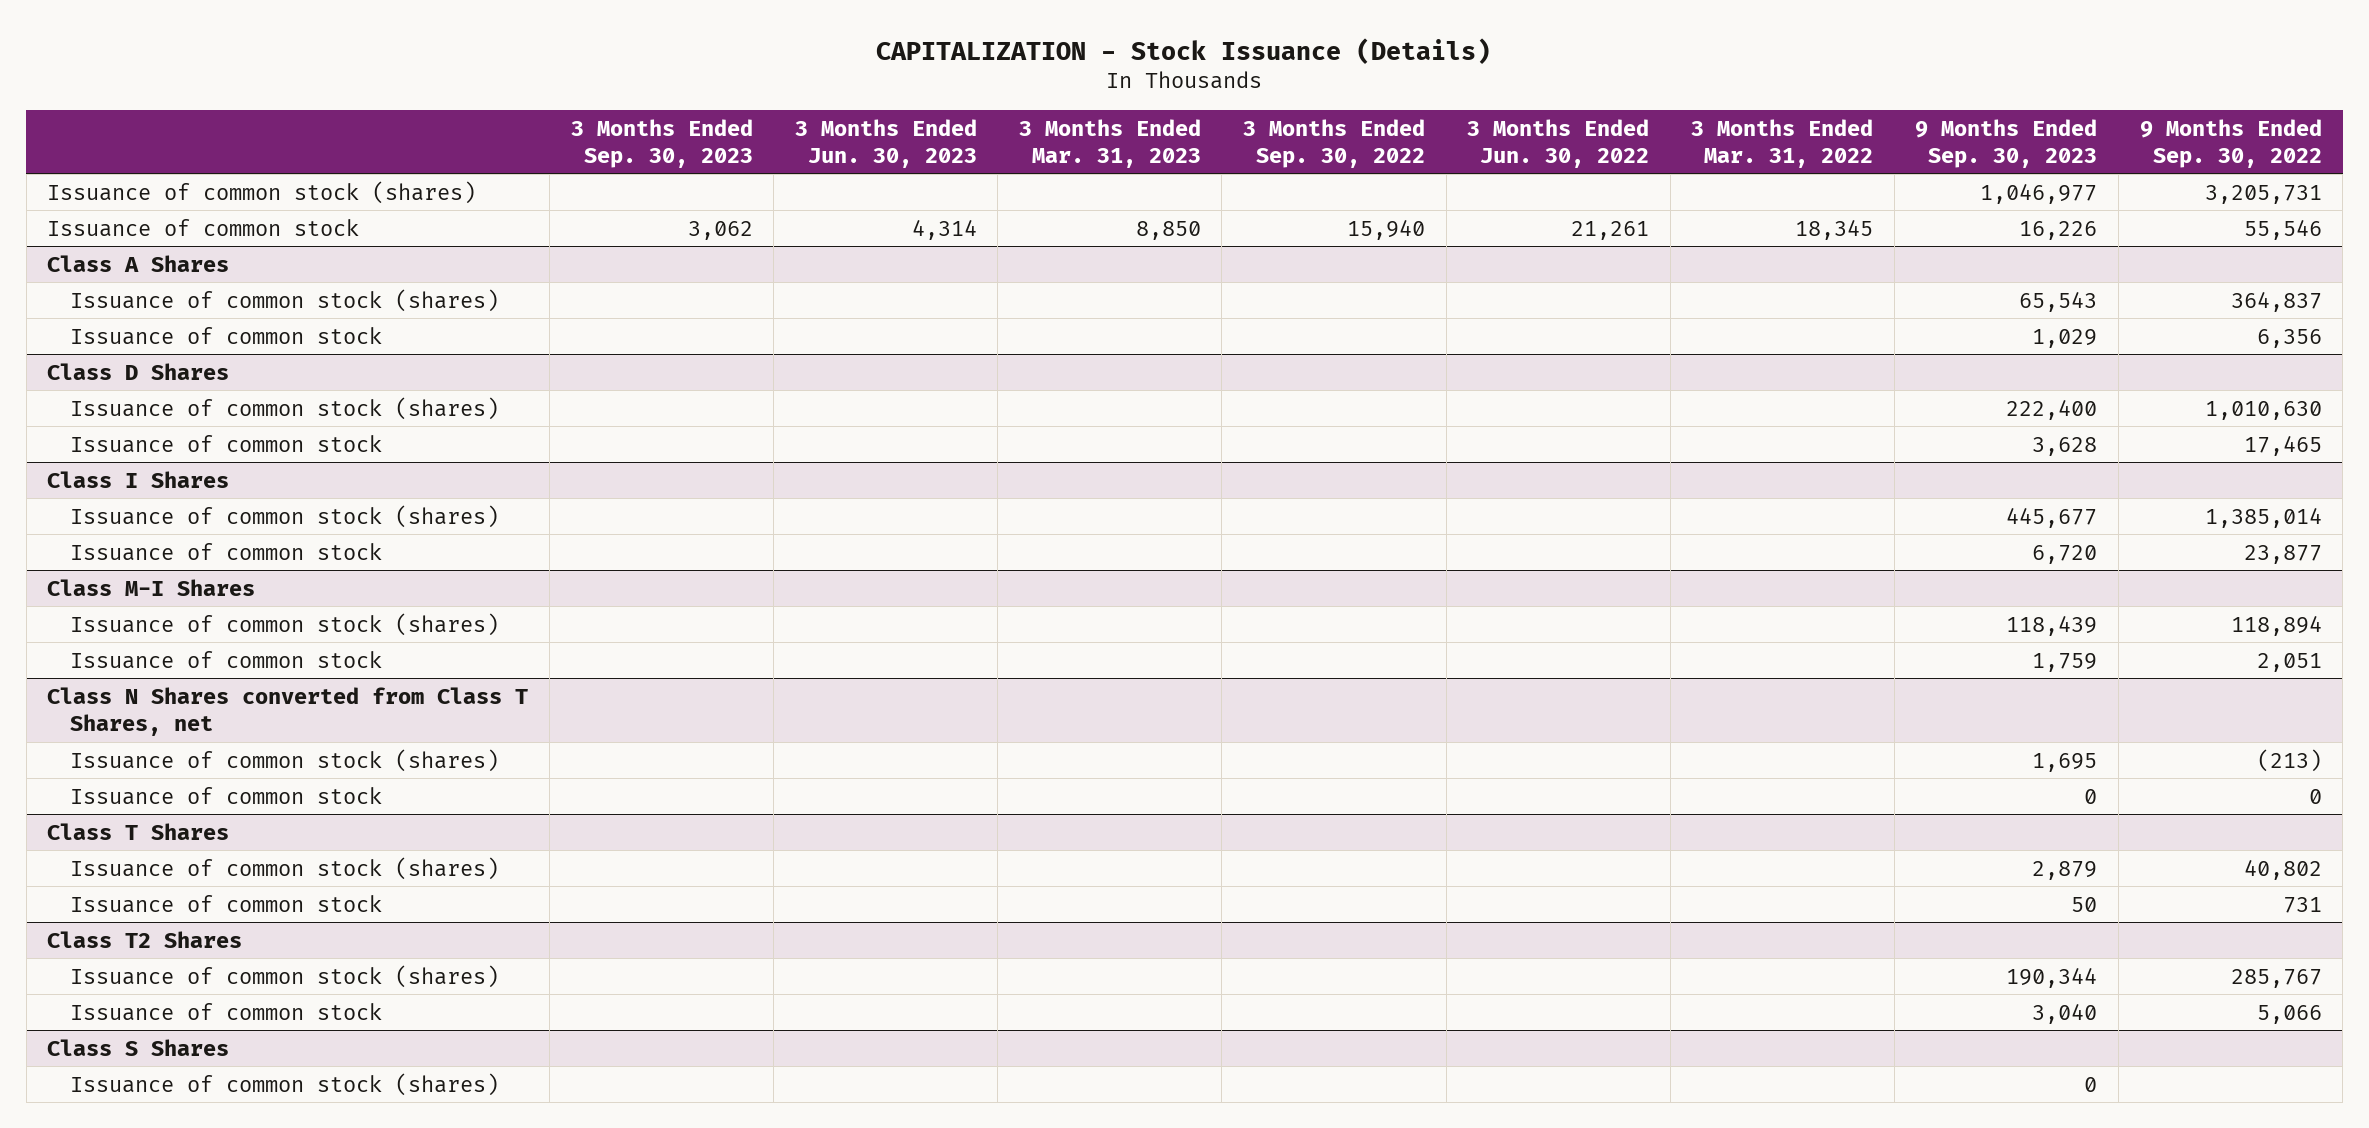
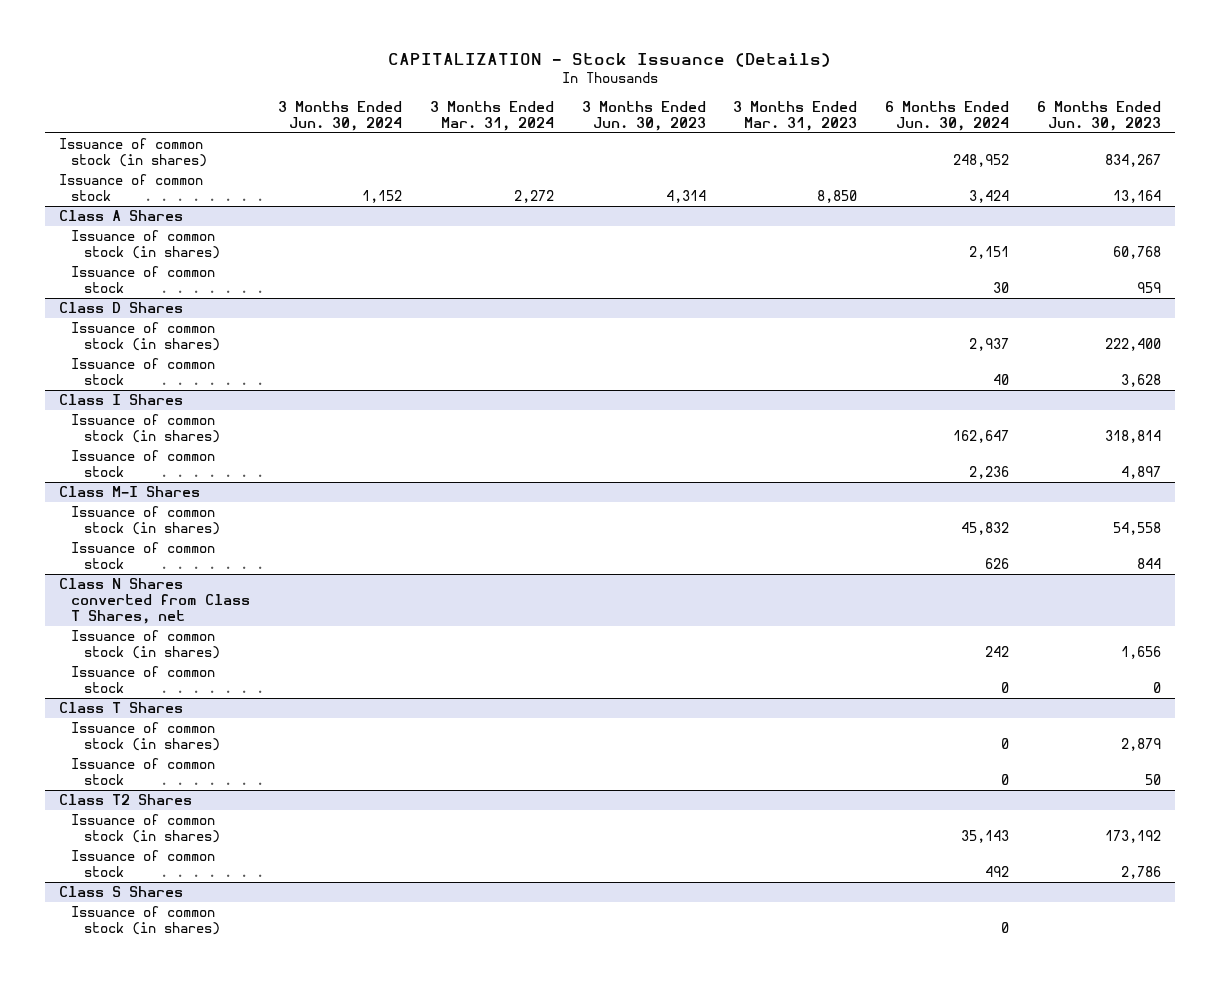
- | 3 Months Ended Sep. 30, 2023 | 3 Months Ended Jun. 30, 2023 | 3 Months Ended Mar. 31, 2023 | 3 Months Ended Sep. 30, 2022 | 3 Months Ended Jun. 30, 2022 | 3 Months Ended Mar. 31, 2022 | 9 Months Ended Sep. 30, 2023 | 9 Months Ended Sep. 30, 2022
+ | 3 Months Ended Jun. 30, 2024 | 3 Months Ended Mar. 31, 2024 | 3 Months Ended Jun. 30, 2023 | 3 Months Ended Mar. 31, 2023 | 6 Months Ended Jun. 30, 2024 | 6 Months Ended Jun. 30, 2023
- Issuance of common stock (shares) | | | | | | | 1,046,977 | 3,205,731
+ Issuance of common stock (in shares) | | | | | 248,952 | 834,267
@ Class A Shares
- Issuance of common stock (shares) | | | | | | | 65,543 | 364,837
+ Issuance of common stock (in shares) | | | | | 2,151 | 60,768
@ Class D Shares
- Issuance of common stock (shares) | | | | | | | 222,400 | 1,010,630
+ Issuance of common stock (in shares) | | | | | 2,937 | 222,400
@ Class I Shares
- Issuance of common stock (shares) | | | | | | | 445,677 | 1,385,014
+ Issuance of common stock (in shares) | | | | | 162,647 | 318,814
@ Class M-I Shares
- Issuance of common stock (shares) | | | | | | | 118,439 | 118,894
+ Issuance of common stock (in shares) | | | | | 45,832 | 54,558
@ Class N Shares converted from Class T Shares, net
- Issuance of common stock (shares) | | | | | | | 1,695 | (213)
+ Issuance of common stock (in shares) | | | | | 242 | 1,656
@ Class T Shares
- Issuance of common stock (shares) | | | | | | | 2,879 | 40,802
+ Issuance of common stock (in shares) | | | | | 0 | 2,879
@ Class T2 Shares
- Issuance of common stock (shares) | | | | | | | 190,344 | 285,767
+ Issuance of common stock (in shares) | | | | | 35,143 | 173,192
@ Class S Shares
- Issuance of common stock (shares) | | | | | | | 0 |
+ Issuance of common stock (in shares) | | | | | 0 |

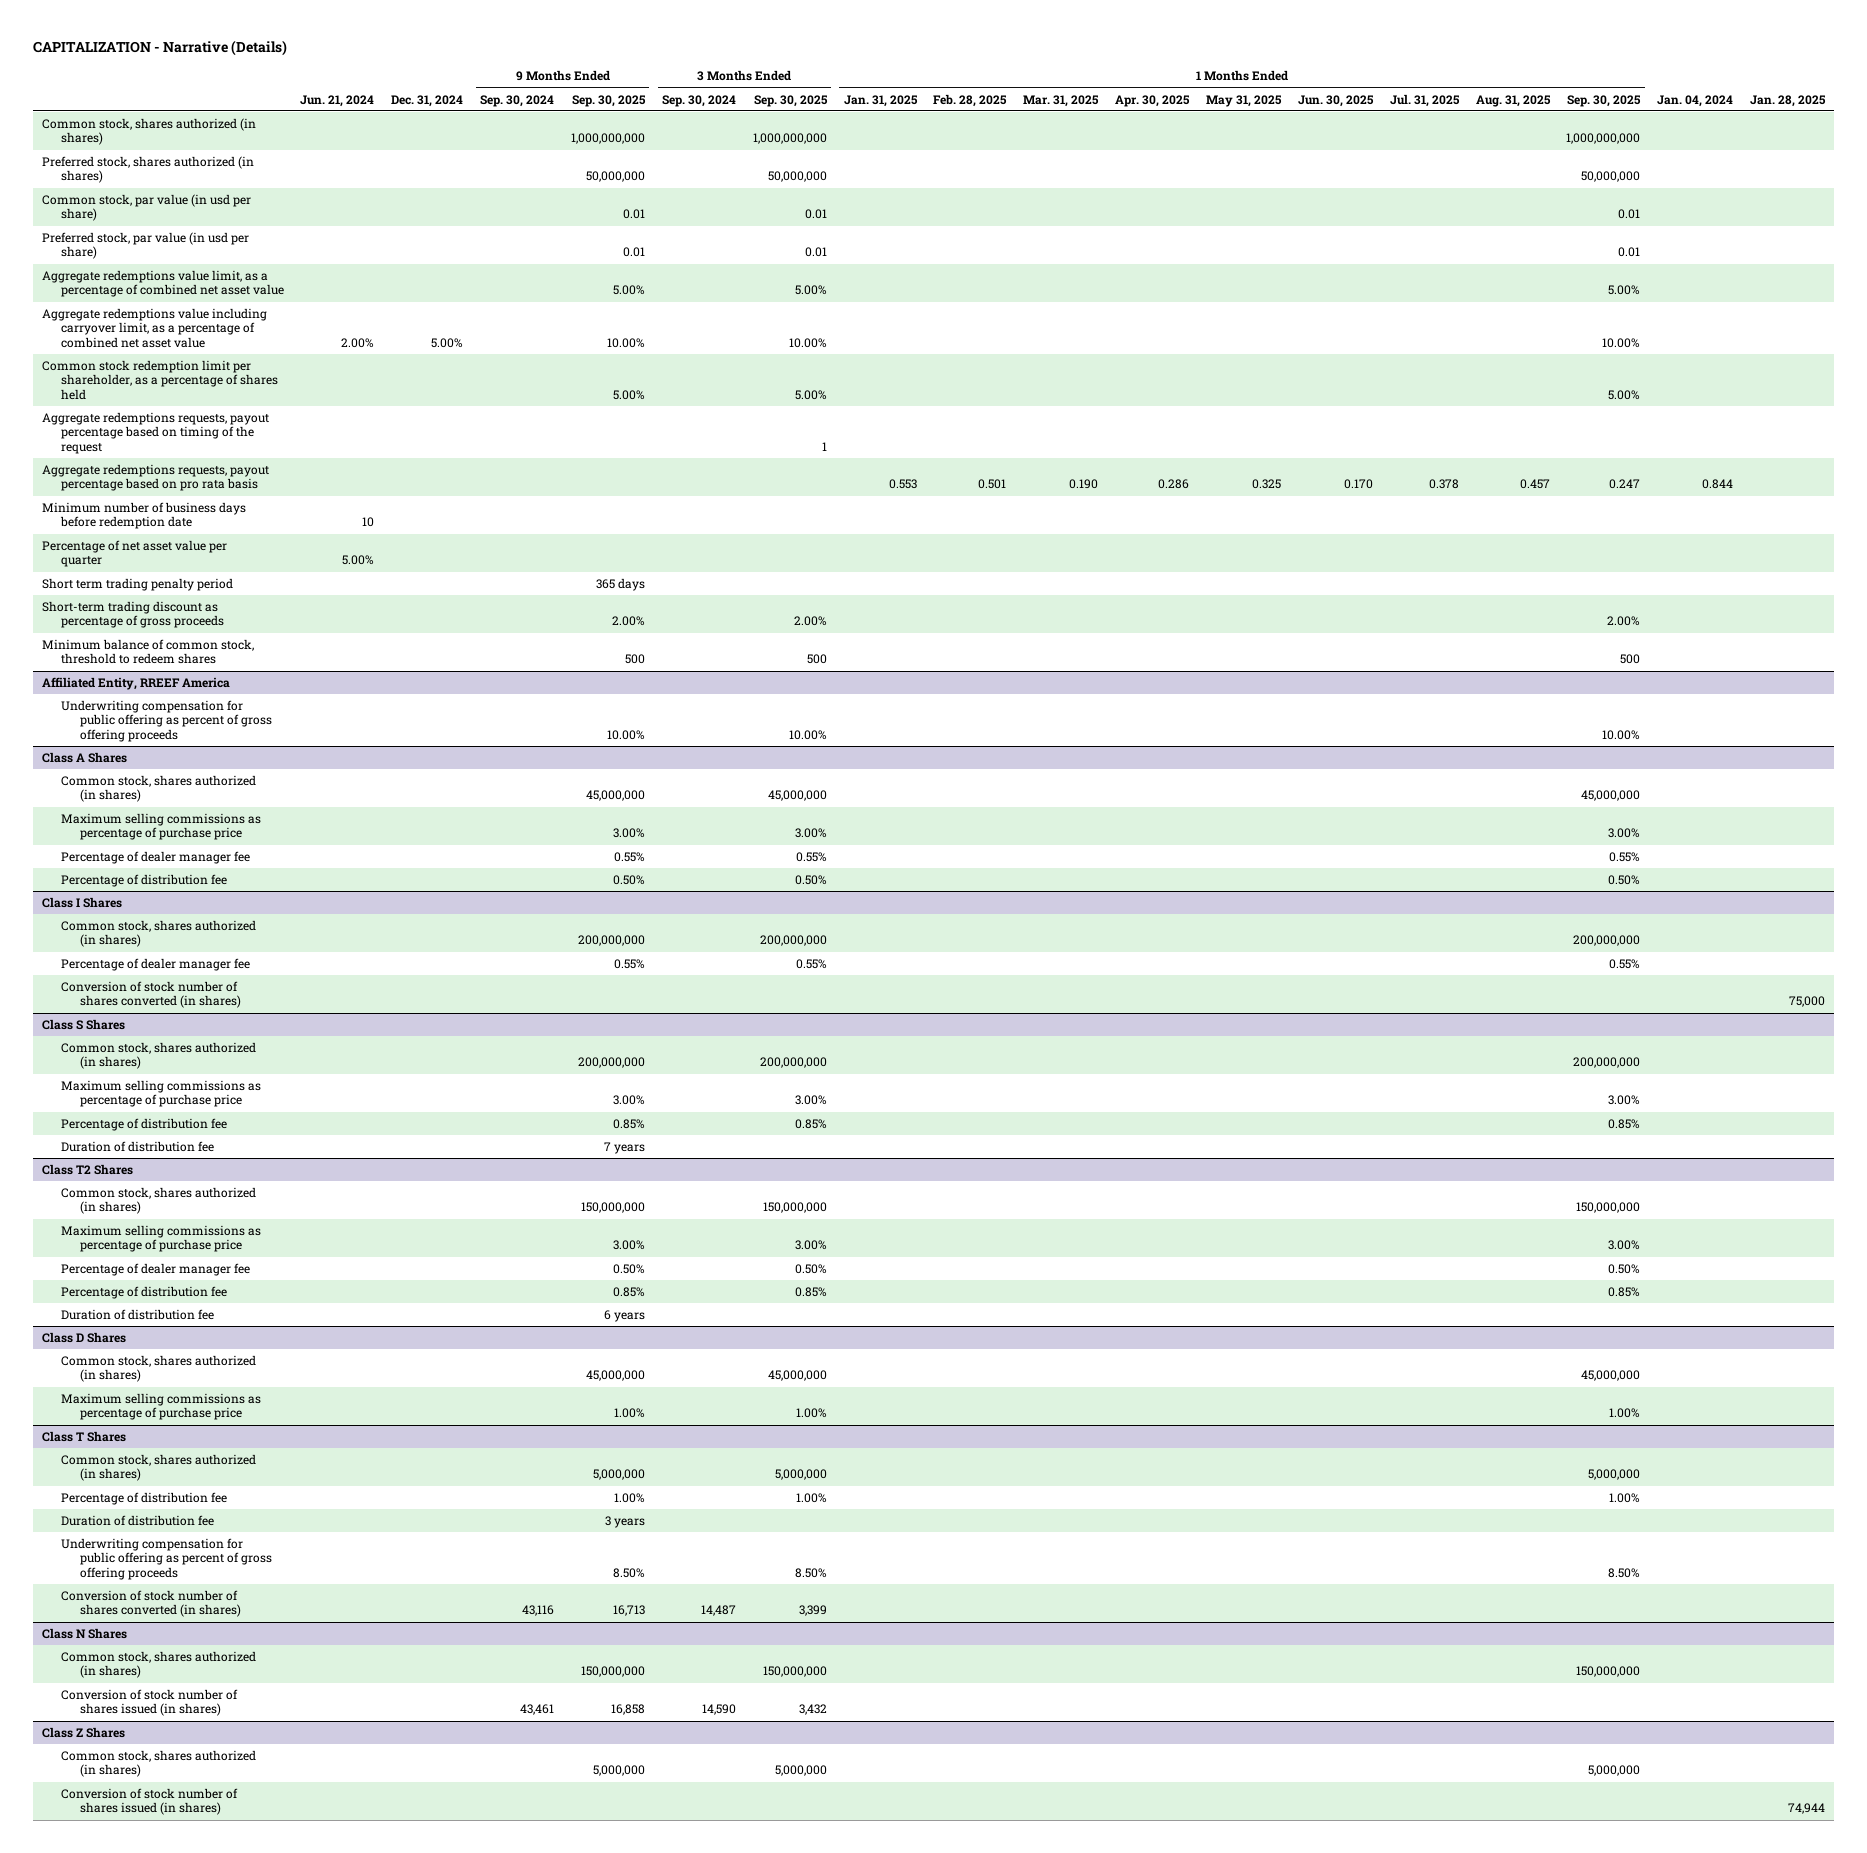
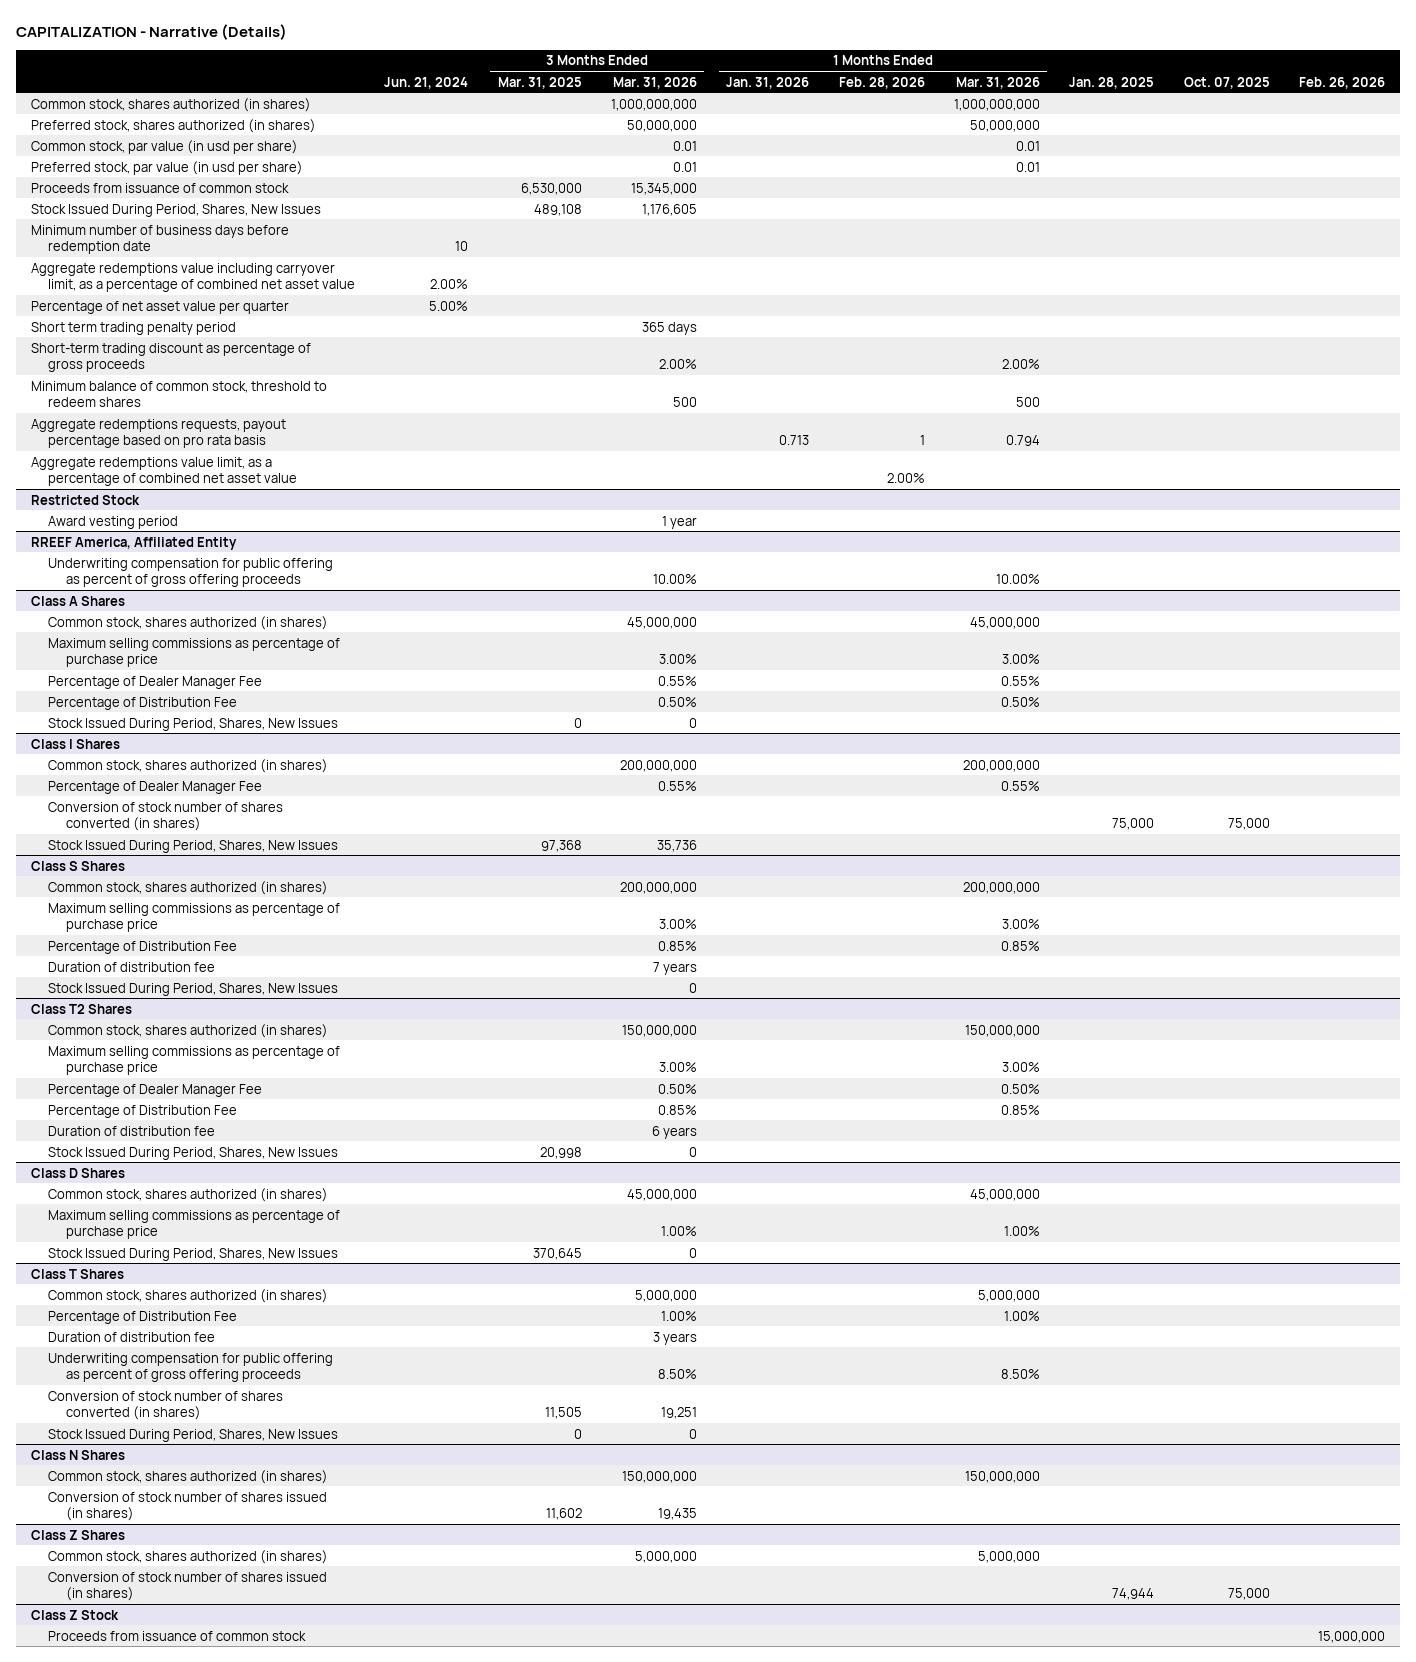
- | Jun. 21, 2024 | Dec. 31, 2024 | 9 Months Ended Sep. 30, 2024 | 9 Months Ended Sep. 30, 2025 | 3 Months Ended Sep. 30, 2024 | 3 Months Ended Sep. 30, 2025 | 1 Months Ended Jan. 31, 2025 | 1 Months Ended Feb. 28, 2025 | 1 Months Ended Mar. 31, 2025 | 1 Months Ended Apr. 30, 2025 | 1 Months Ended May 31, 2025 | 1 Months Ended Jun. 30, 2025 | 1 Months Ended Jul. 31, 2025 | 1 Months Ended Aug. 31, 2025 | 1 Months Ended Sep. 30, 2025 | Jan. 04, 2024 | Jan. 28, 2025
+ | Jun. 21, 2024 | 3 Months Ended Mar. 31, 2025 | 3 Months Ended Mar. 31, 2026 | 1 Months Ended Jan. 31, 2026 | 1 Months Ended Feb. 28, 2026 | 1 Months Ended Mar. 31, 2026 | Jan. 28, 2025 | Oct. 07, 2025 | Feb. 26, 2026
- Common stock redemption limit per shareholder, as a percentage of shares held | | | | 5.00% | | 5.00% | | | | | | | | | 5.00% | |
- Aggregate redemptions requests, payout percentage based on timing of the request | | | | | | 1 | | | | | | | | | | |
+ Proceeds from issuance of common stock | | 6,530,000 | 15,345,000 | | | | | |
+ Stock Issued During Period, Shares, New Issues | | 489,108 | 1,176,605 | | | | | |
moved down: Aggregate redemptions value including carryover limit, as a percentage of combined net asset value | 2.00% | | | | | | | |
- Affiliated Entity, RREEF America
moved down: Aggregate redemptions requests, payout percentage based on pro rata basis | | | | 0.713 | 1 | 0.794 | | |
moved down: Aggregate redemptions value limit, as a percentage of combined net asset value | | | | | 2.00% | | | |
+ Restricted Stock
+ Award vesting period | | | 1 year | | | | | |
+ RREEF America, Affiliated Entity
@ Class A Shares
- Percentage of dealer manager fee | | | | 0.55% | | 0.55% | | | | | | | | | 0.55% | |
- Percentage of distribution fee | | | | 0.50% | | 0.50% | | | | | | | | | 0.50% | |
+ Percentage of Dealer Manager Fee | | | 0.55% | | | 0.55% | | |
+ Percentage of Distribution Fee | | | 0.50% | | | 0.50% | | |
+ Stock Issued During Period, Shares, New Issues | | 0 | 0 | | | | | |
@ Class I Shares
- Percentage of dealer manager fee | | | | 0.55% | | 0.55% | | | | | | | | | 0.55% | |
+ Percentage of Dealer Manager Fee | | | 0.55% | | | 0.55% | | |
+ Stock Issued During Period, Shares, New Issues | | 97,368 | 35,736 | | | | | |
@ Class S Shares
- Percentage of distribution fee | | | | 0.85% | | 0.85% | | | | | | | | | 0.85% | |
+ Percentage of Distribution Fee | | | 0.85% | | | 0.85% | | |
+ Stock Issued During Period, Shares, New Issues | | | 0 | | | | | |
@ Class T2 Shares
- Percentage of dealer manager fee | | | | 0.50% | | 0.50% | | | | | | | | | 0.50% | |
- Percentage of distribution fee | | | | 0.85% | | 0.85% | | | | | | | | | 0.85% | |
+ Percentage of Dealer Manager Fee | | | 0.50% | | | 0.50% | | |
+ Percentage of Distribution Fee | | | 0.85% | | | 0.85% | | |
+ Stock Issued During Period, Shares, New Issues | | 20,998 | 0 | | | | | |
@ Class D Shares
+ Stock Issued During Period, Shares, New Issues | | 370,645 | 0 | | | | | |
@ Class T Shares
- Percentage of distribution fee | | | | 1.00% | | 1.00% | | | | | | | | | 1.00% | |
+ Percentage of Distribution Fee | | | 1.00% | | | 1.00% | | |
+ Stock Issued During Period, Shares, New Issues | | 0 | 0 | | | | | |
+ Class Z Stock
+ Proceeds from issuance of common stock | | | | | | | | | 15,000,000

